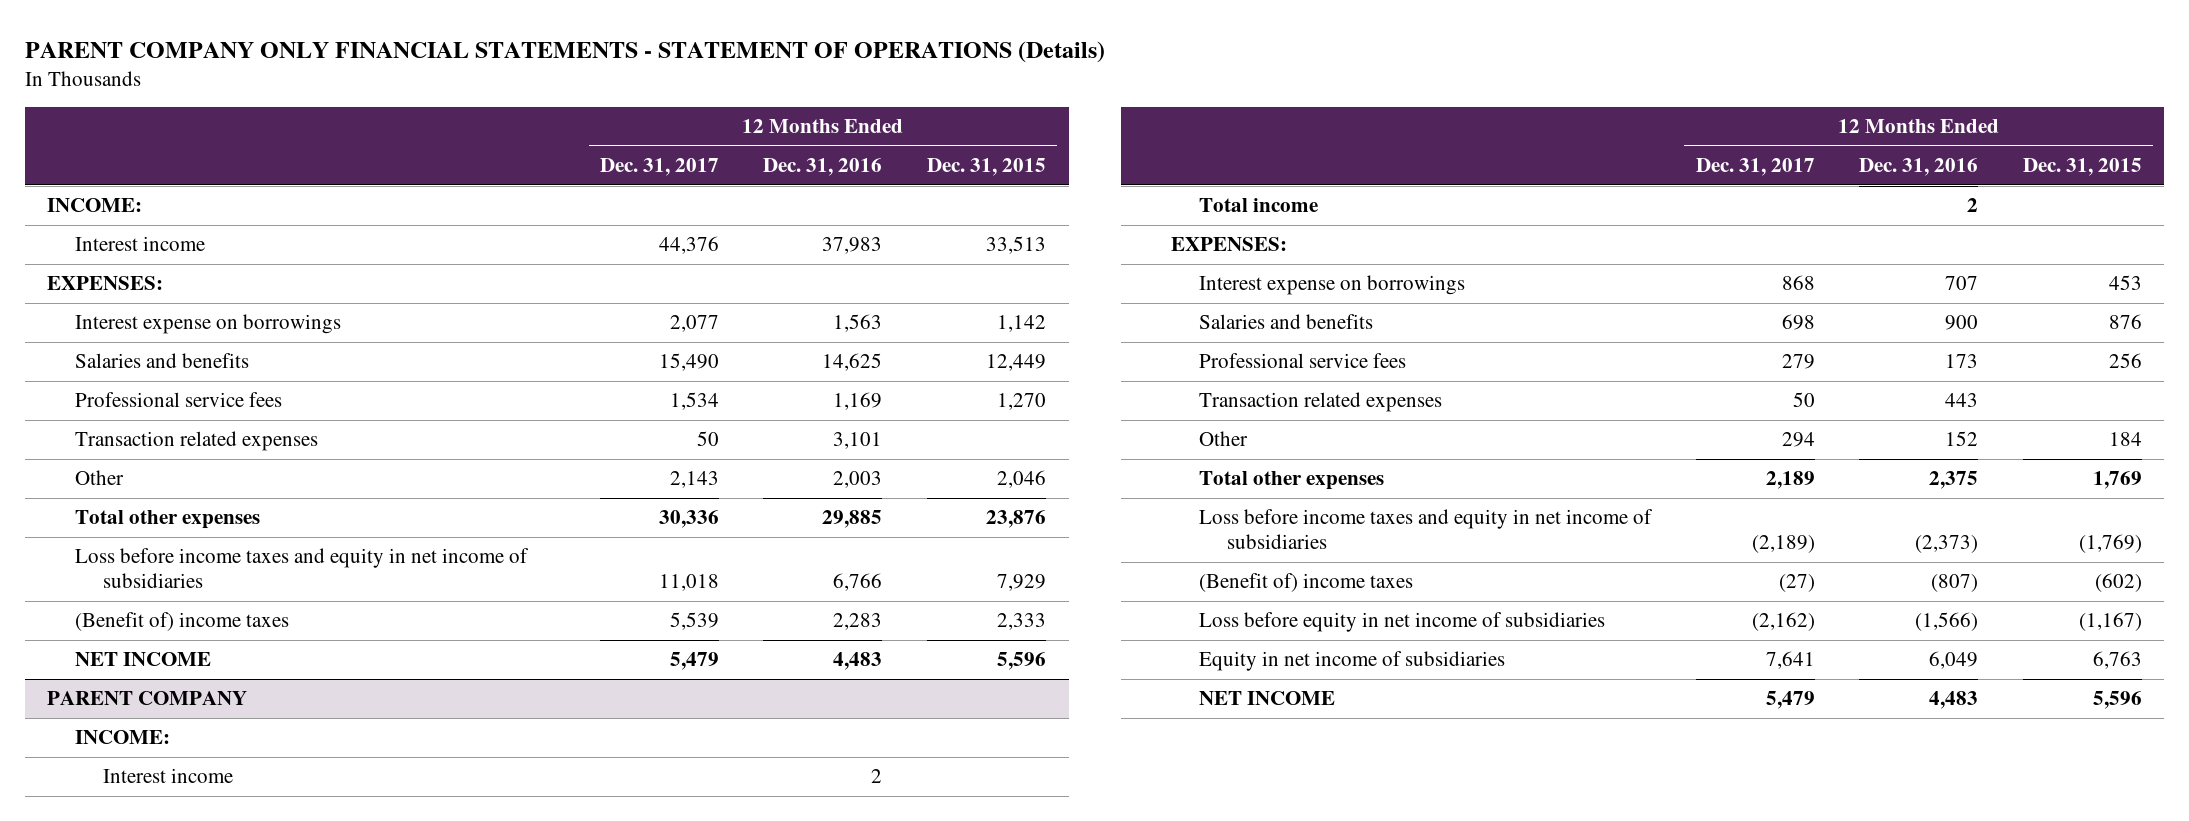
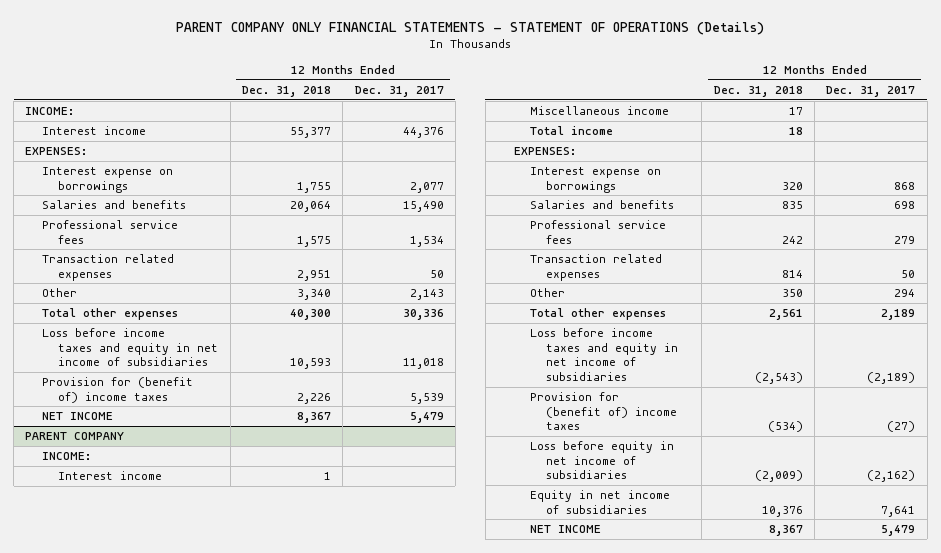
- | 12 Months Ended Dec. 31, 2017 | 12 Months Ended Dec. 31, 2016 | 12 Months Ended Dec. 31, 2015
+ | 12 Months Ended Dec. 31, 2018 | 12 Months Ended Dec. 31, 2017
- (Benefit of) income taxes | 5,539 | 2,283 | 2,333
+ Provision for (benefit of) income taxes | 2,226 | 5,539
@ PARENT COMPANY
+ Miscellaneous income | 17 |
- (Benefit of) income taxes | (27) | (807) | (602)
+ Provision for (benefit of) income taxes | (534) | (27)

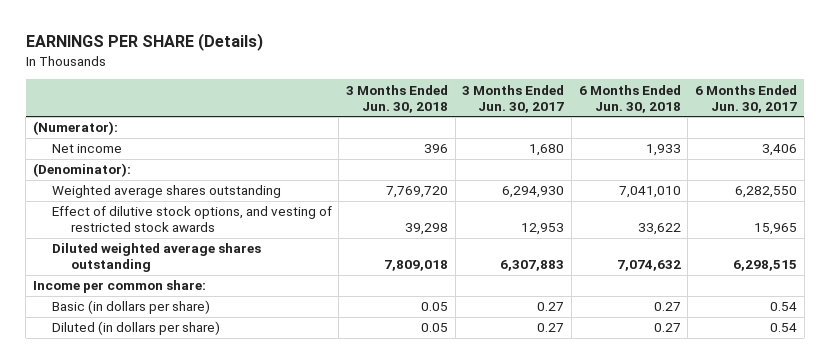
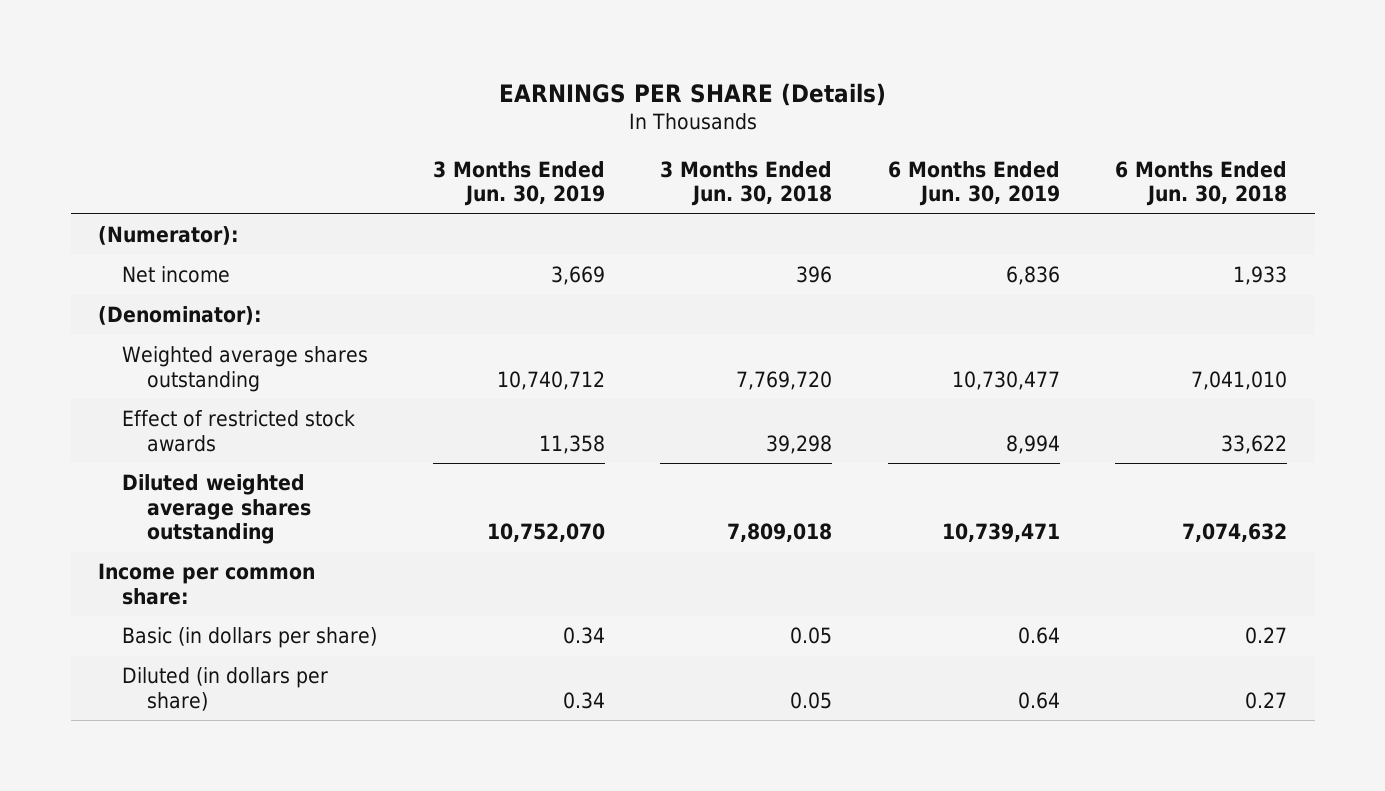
- | 3 Months Ended Jun. 30, 2018 | 3 Months Ended Jun. 30, 2017 | 6 Months Ended Jun. 30, 2018 | 6 Months Ended Jun. 30, 2017
+ | 3 Months Ended Jun. 30, 2019 | 3 Months Ended Jun. 30, 2018 | 6 Months Ended Jun. 30, 2019 | 6 Months Ended Jun. 30, 2018
- Effect of dilutive stock options, and vesting of restricted stock awards | 39,298 | 12,953 | 33,622 | 15,965
+ Effect of restricted stock awards | 11,358 | 39,298 | 8,994 | 33,622

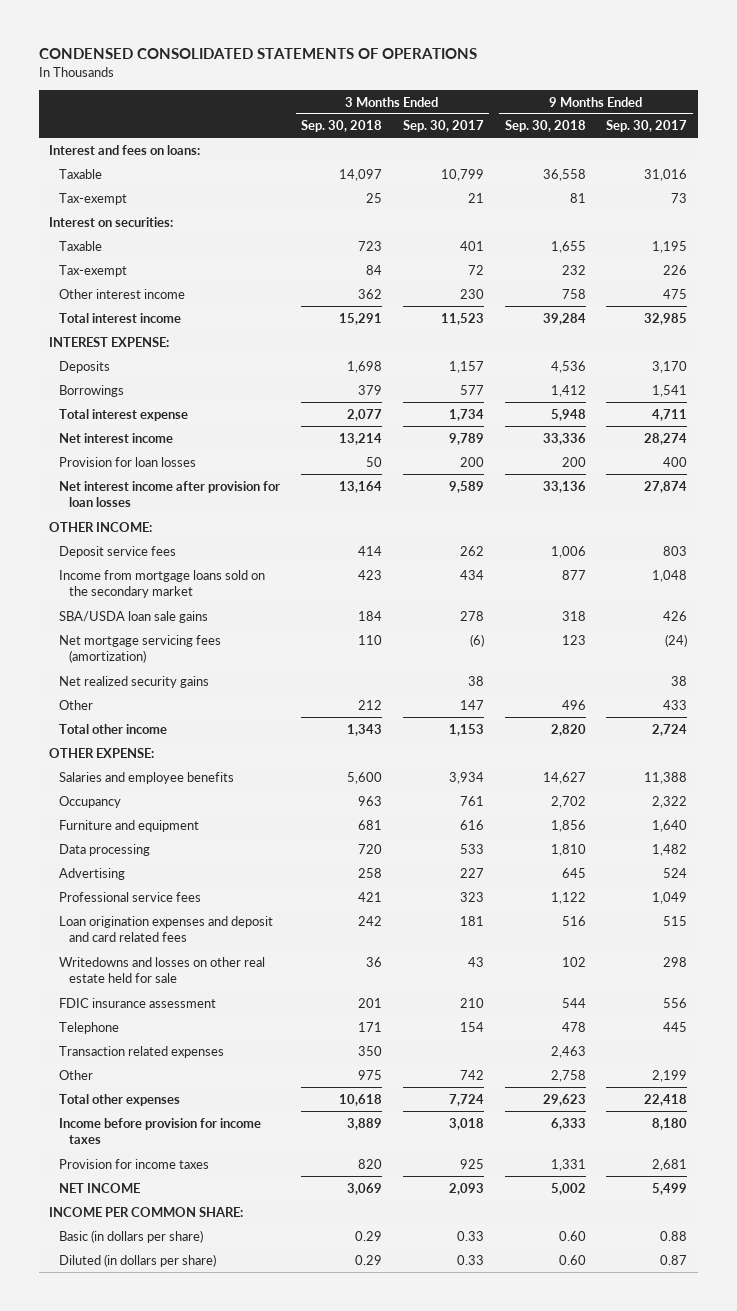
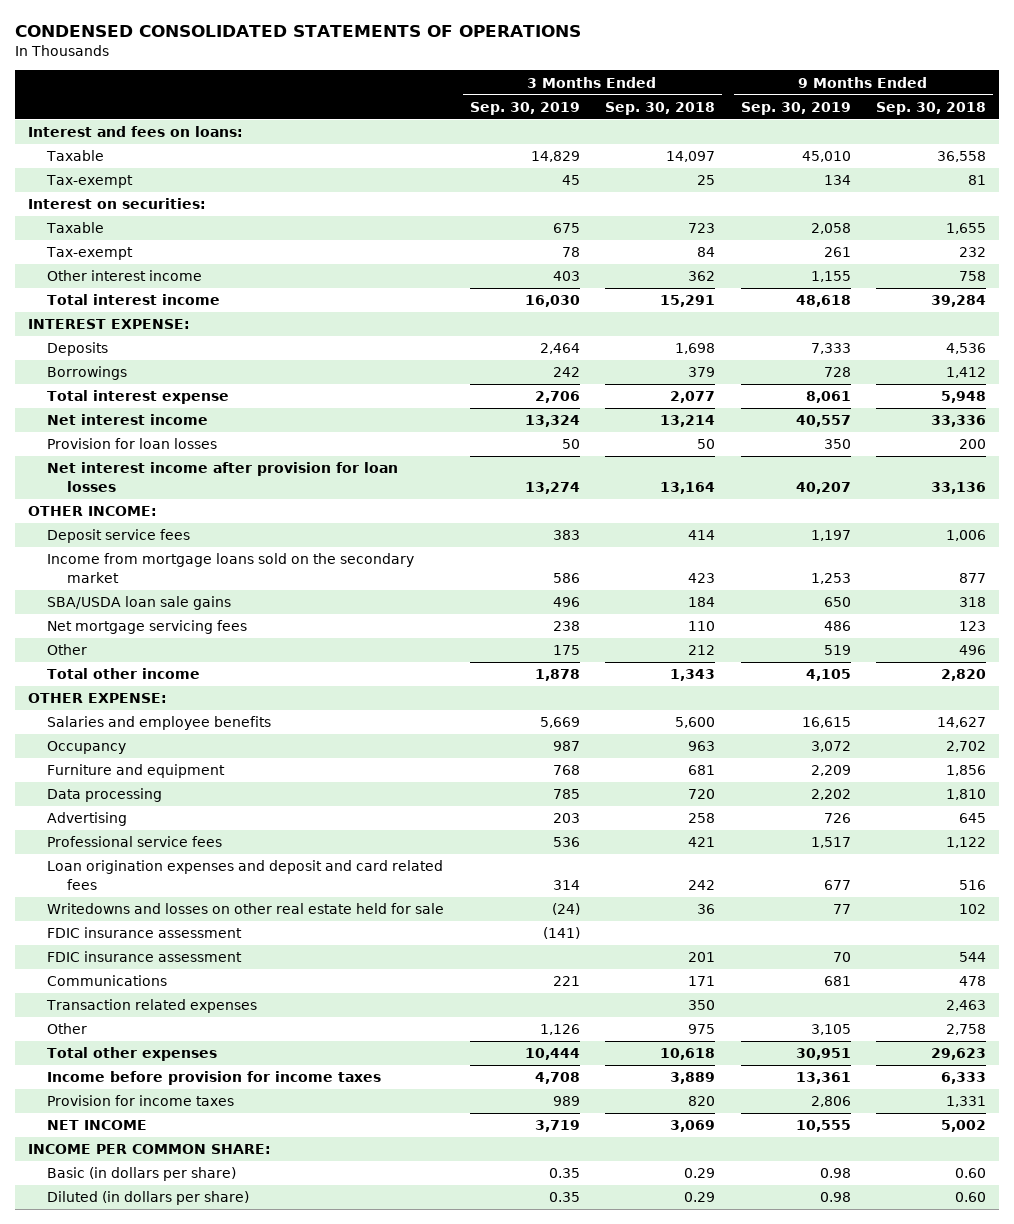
- | 3 Months Ended Sep. 30, 2018 | 3 Months Ended Sep. 30, 2017 | 9 Months Ended Sep. 30, 2018 | 9 Months Ended Sep. 30, 2017
+ | 3 Months Ended Sep. 30, 2019 | 3 Months Ended Sep. 30, 2018 | 9 Months Ended Sep. 30, 2019 | 9 Months Ended Sep. 30, 2018
- Net mortgage servicing fees (amortization) | 110 | (6) | 123 | (24)
- Net realized security gains | | 38 | | 38
+ Net mortgage servicing fees | 238 | 110 | 486 | 123
+ FDIC insurance assessment | (141) | | |
- Telephone | 171 | 154 | 478 | 445
+ Communications | 221 | 171 | 681 | 478

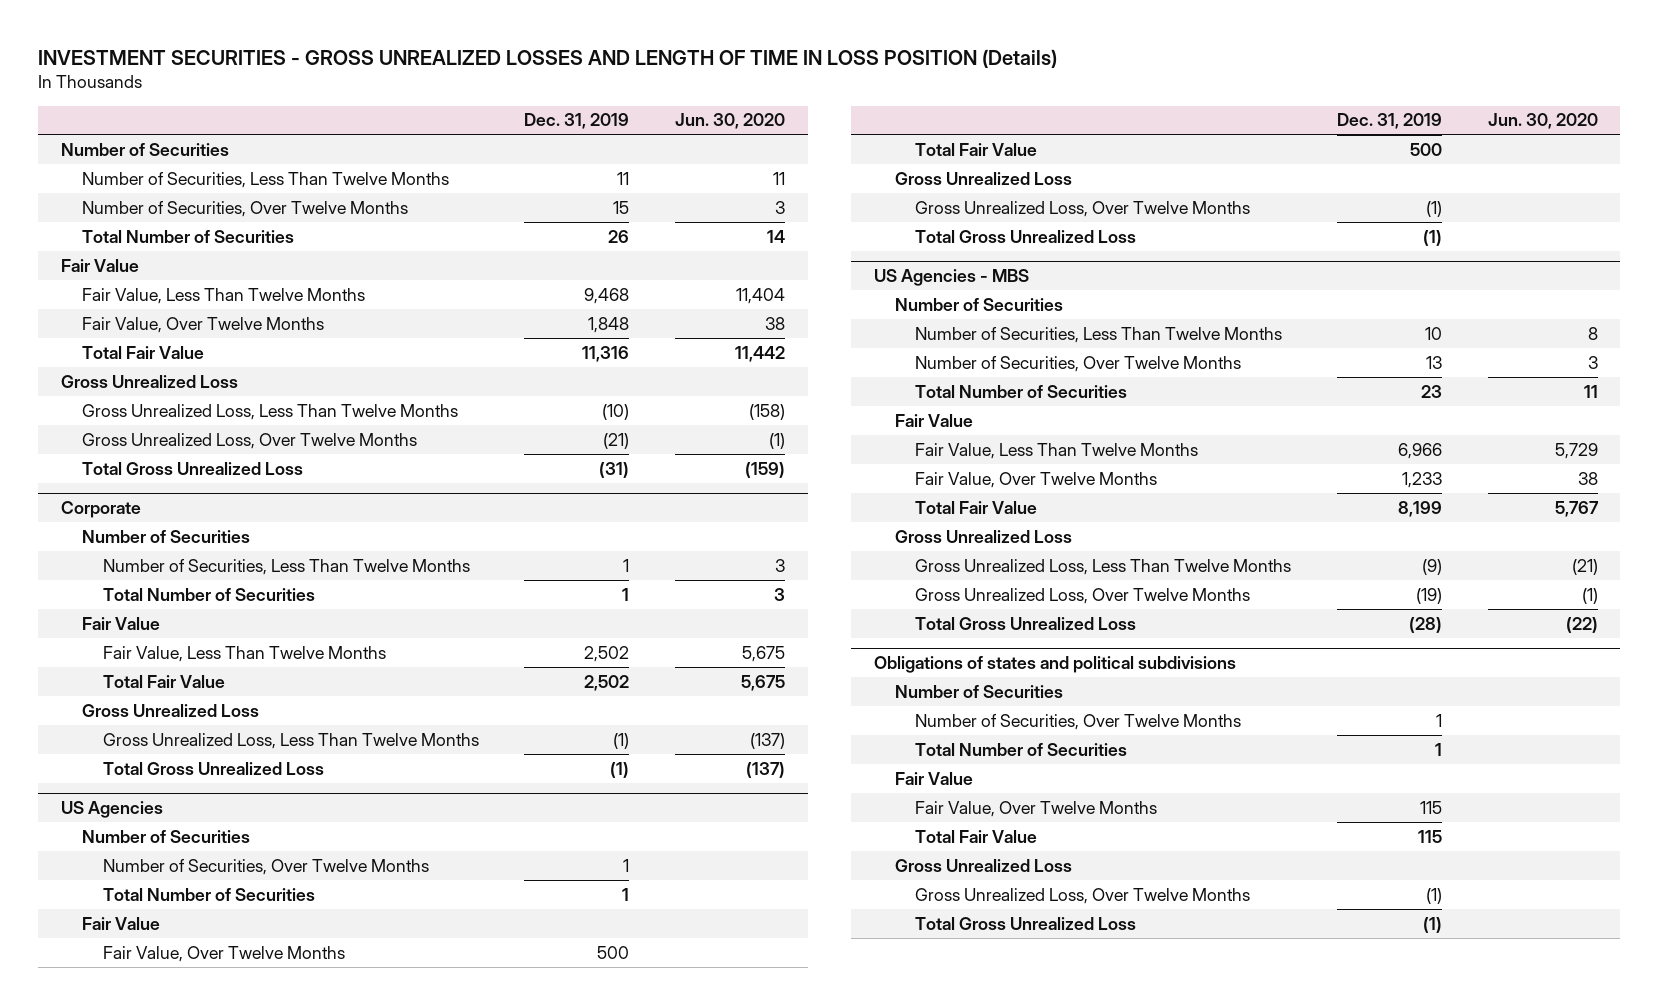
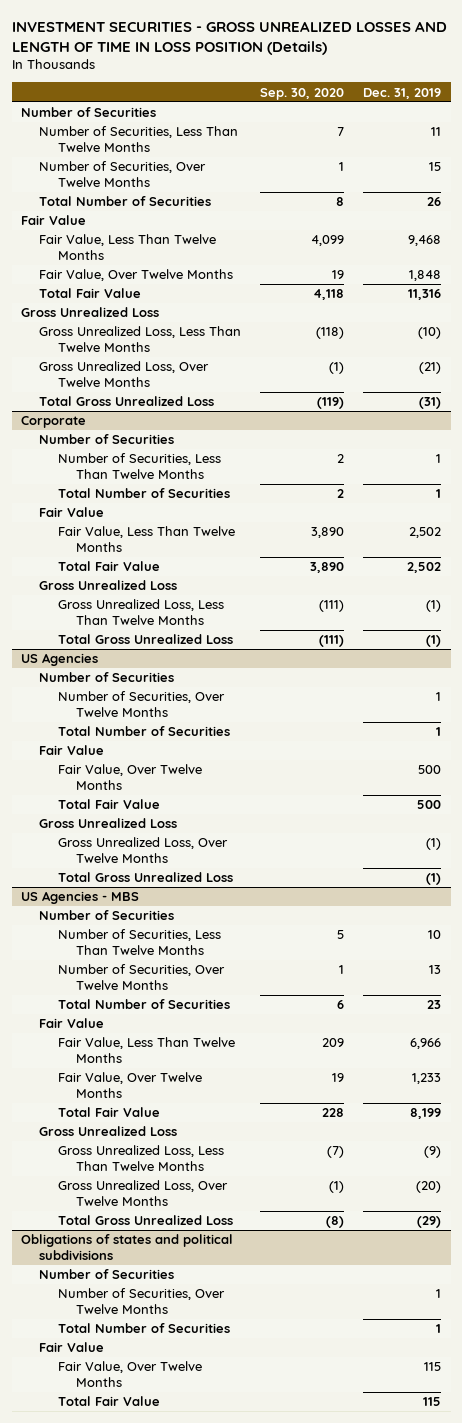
- | Dec. 31, 2019 | Jun. 30, 2020
+ | Sep. 30, 2020 | Dec. 31, 2019
@ US Agencies - MBS
- Gross Unrealized Loss, Over Twelve Months | (19) | (1)
- Total Gross Unrealized Loss | (28) | (22)
+ Gross Unrealized Loss, Over Twelve Months | (1) | (20)
+ Total Gross Unrealized Loss | (8) | (29)
@ Obligations of states and political subdivisions
- Gross Unrealized Loss
- Gross Unrealized Loss, Over Twelve Months | (1) |
- Total Gross Unrealized Loss | (1) |

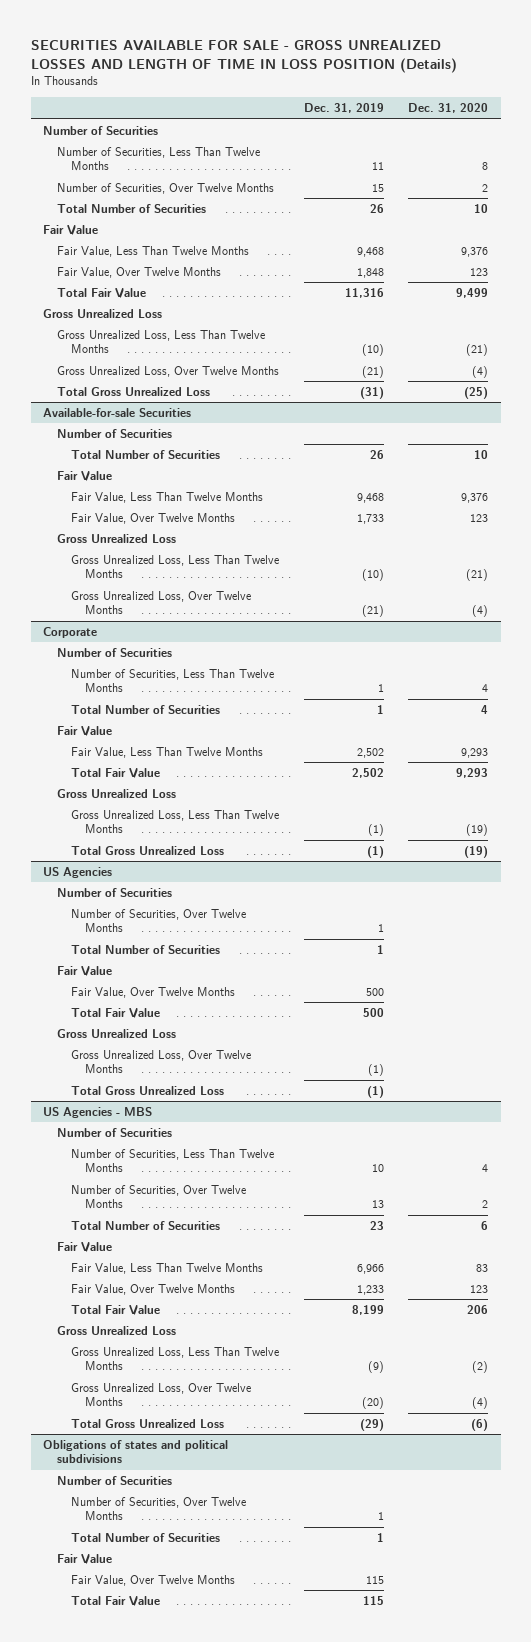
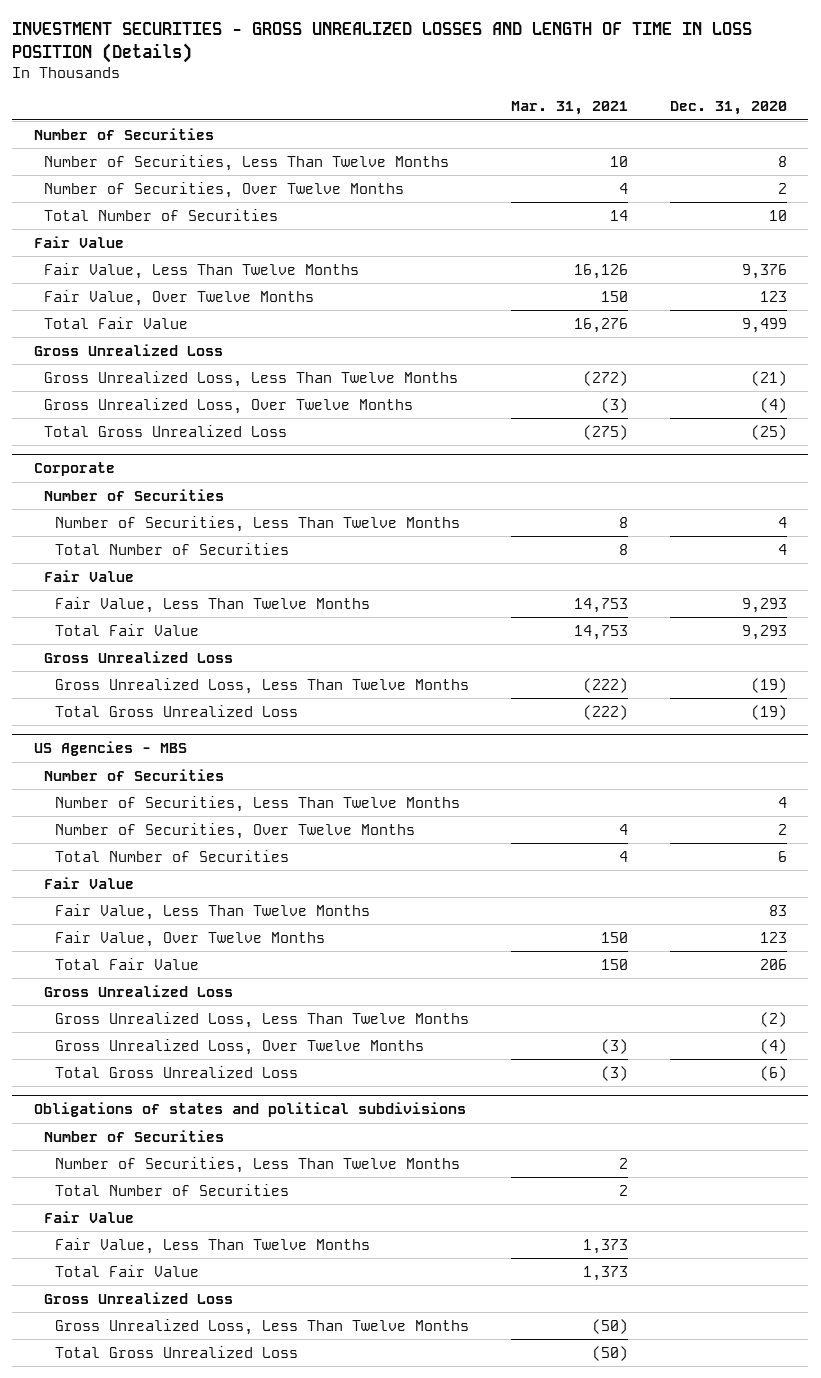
- SECURITIES AVAILABLE FOR SALE - GROSS UNREALIZED LOSSES AND LENGTH OF TIME IN LOSS POSITION (Details)
+ INVESTMENT SECURITIES - GROSS UNREALIZED LOSSES AND LENGTH OF TIME IN LOSS POSITION (Details)
- | Dec. 31, 2019 | Dec. 31, 2020
+ | Mar. 31, 2021 | Dec. 31, 2020
- Available-for-sale Securities
- Number of Securities
- Total Number of Securities | 26 | 10
- Fair Value
- Fair Value, Less Than Twelve Months | 9,468 | 9,376
- Fair Value, Over Twelve Months | 1,733 | 123
- Gross Unrealized Loss
- Gross Unrealized Loss, Less Than Twelve Months | (10) | (21)
- Gross Unrealized Loss, Over Twelve Months | (21) | (4)
- US Agencies
- Number of Securities
- Number of Securities, Over Twelve Months | 1 |
- Total Number of Securities | 1 |
- Fair Value
- Fair Value, Over Twelve Months | 500 |
- Total Fair Value | 500 |
- Gross Unrealized Loss
- Gross Unrealized Loss, Over Twelve Months | (1) |
- Total Gross Unrealized Loss | (1) |
@ Obligations of states and political subdivisions
- Number of Securities, Over Twelve Months | 1 |
+ Number of Securities, Less Than Twelve Months | 2 |
- Fair Value, Over Twelve Months | 115 |
+ Fair Value, Less Than Twelve Months | 1,373 |
+ Gross Unrealized Loss
+ Gross Unrealized Loss, Less Than Twelve Months | (50) |
+ Total Gross Unrealized Loss | (50) |

